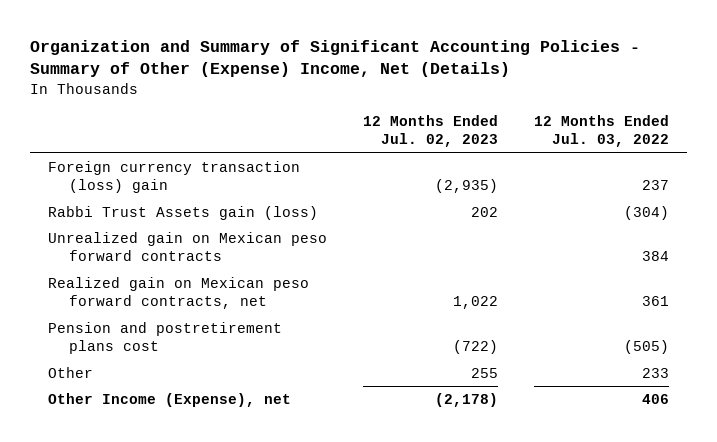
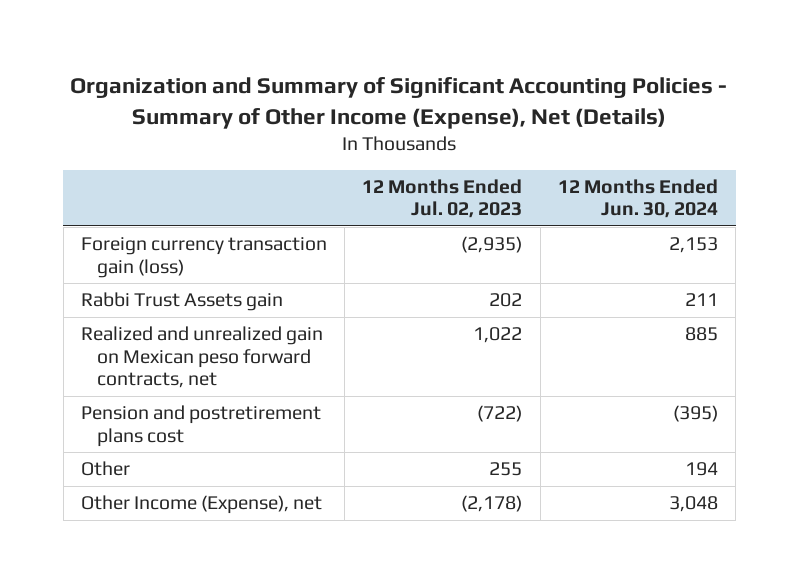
- Organization and Summary of Significant Accounting Policies - Summary of Other (Expense) Income, Net (Details)
+ Organization and Summary of Significant Accounting Policies - Summary of Other Income (Expense), Net (Details)
- | 12 Months Ended Jul. 02, 2023 | 12 Months Ended Jul. 03, 2022
+ | 12 Months Ended Jul. 02, 2023 | 12 Months Ended Jun. 30, 2024
- Foreign currency transaction (loss) gain | (2,935) | 237
- Rabbi Trust Assets gain (loss) | 202 | (304)
- Unrealized gain on Mexican peso forward contracts | | 384
- Realized gain on Mexican peso forward contracts, net | 1,022 | 361
+ Foreign currency transaction gain (loss) | (2,935) | 2,153
+ Rabbi Trust Assets gain | 202 | 211
+ Realized and unrealized gain on Mexican peso forward contracts, net | 1,022 | 885

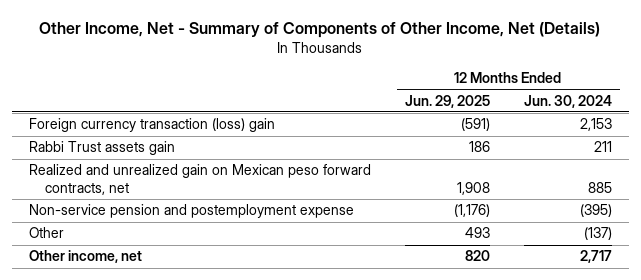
- Organization and Summary of Significant Accounting Policies - Summary of Other Income (Expense), Net (Details)
+ Other Income, Net - Summary of Components of Other Income, Net (Details)
- | 12 Months Ended Jul. 02, 2023 | 12 Months Ended Jun. 30, 2024
+ | 12 Months Ended Jun. 29, 2025 | 12 Months Ended Jun. 30, 2024
- Foreign currency transaction gain (loss) | (2,935) | 2,153
- Rabbi Trust Assets gain | 202 | 211
+ Foreign currency transaction (loss) gain | (591) | 2,153
+ Rabbi Trust assets gain | 186 | 211
- Pension and postretirement plans cost | (722) | (395)
- Other | 255 | 194
- Other Income (Expense), net | (2,178) | 3,048
+ Non-service pension and postemployment expense | (1,176) | (395)
+ Other | 493 | (137)
+ Other income, net | 820 | 2,717

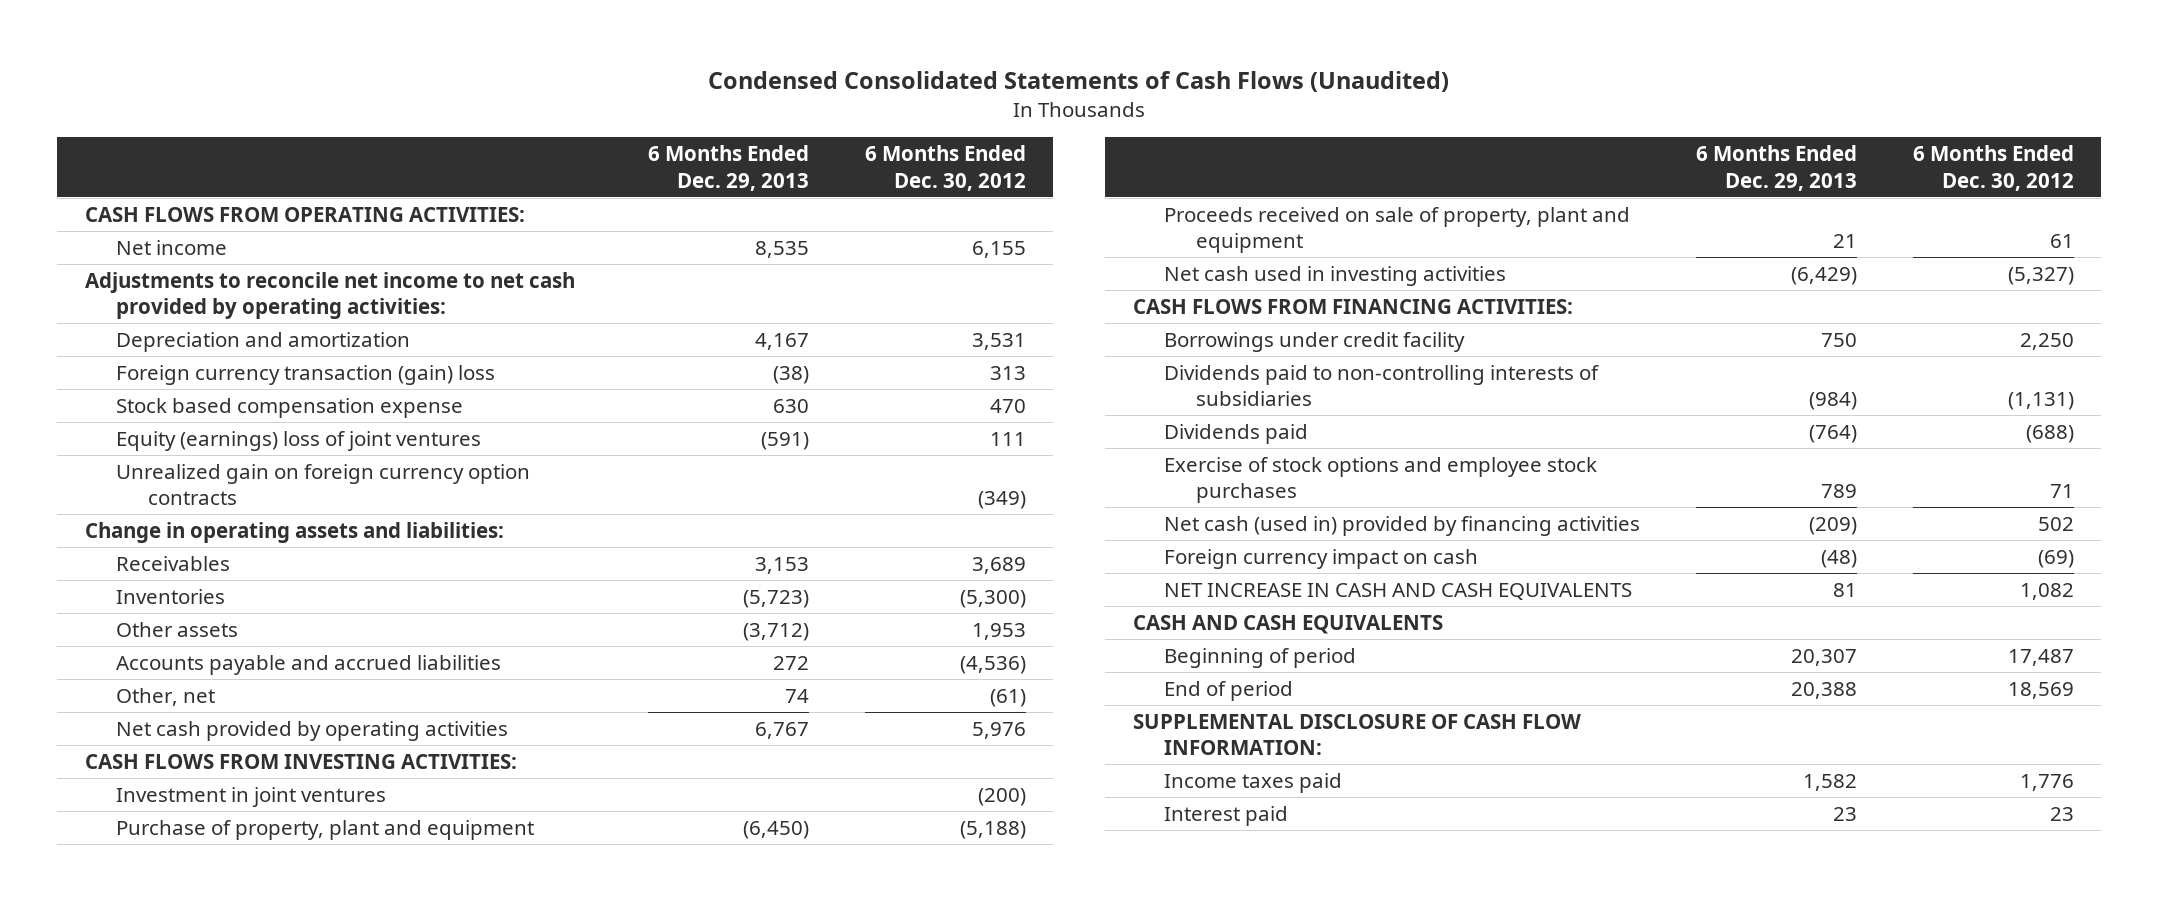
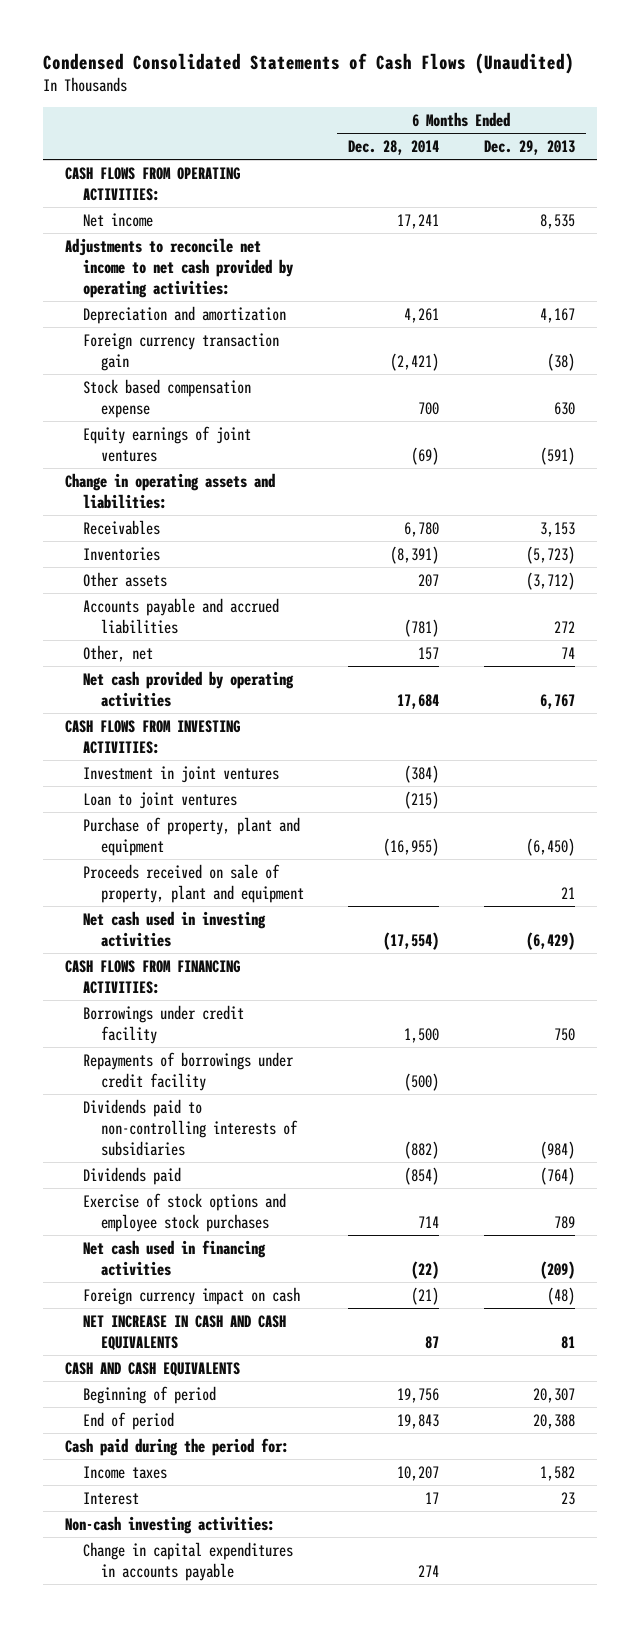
- | 6 Months Ended Dec. 29, 2013 | 6 Months Ended Dec. 30, 2012
+ | 6 Months Ended Dec. 28, 2014 | 6 Months Ended Dec. 29, 2013
- Foreign currency transaction (gain) loss | (38) | 313
+ Foreign currency transaction gain | (2,421) | (38)
- Equity (earnings) loss of joint ventures | (591) | 111
- Unrealized gain on foreign currency option contracts | | (349)
+ Equity earnings of joint ventures | (69) | (591)
+ Loan to joint ventures | (215) |
+ Repayments of borrowings under credit facility | (500) |
- Net cash (used in) provided by financing activities | (209) | 502
+ Net cash used in financing activities | (22) | (209)
- SUPPLEMENTAL DISCLOSURE OF CASH FLOW INFORMATION:
- Income taxes paid | 1,582 | 1,776
- Interest paid | 23 | 23
+ Cash paid during the period for:
+ Income taxes | 10,207 | 1,582
+ Interest | 17 | 23
+ Non-cash investing activities:
+ Change in capital expenditures in accounts payable | 274 |

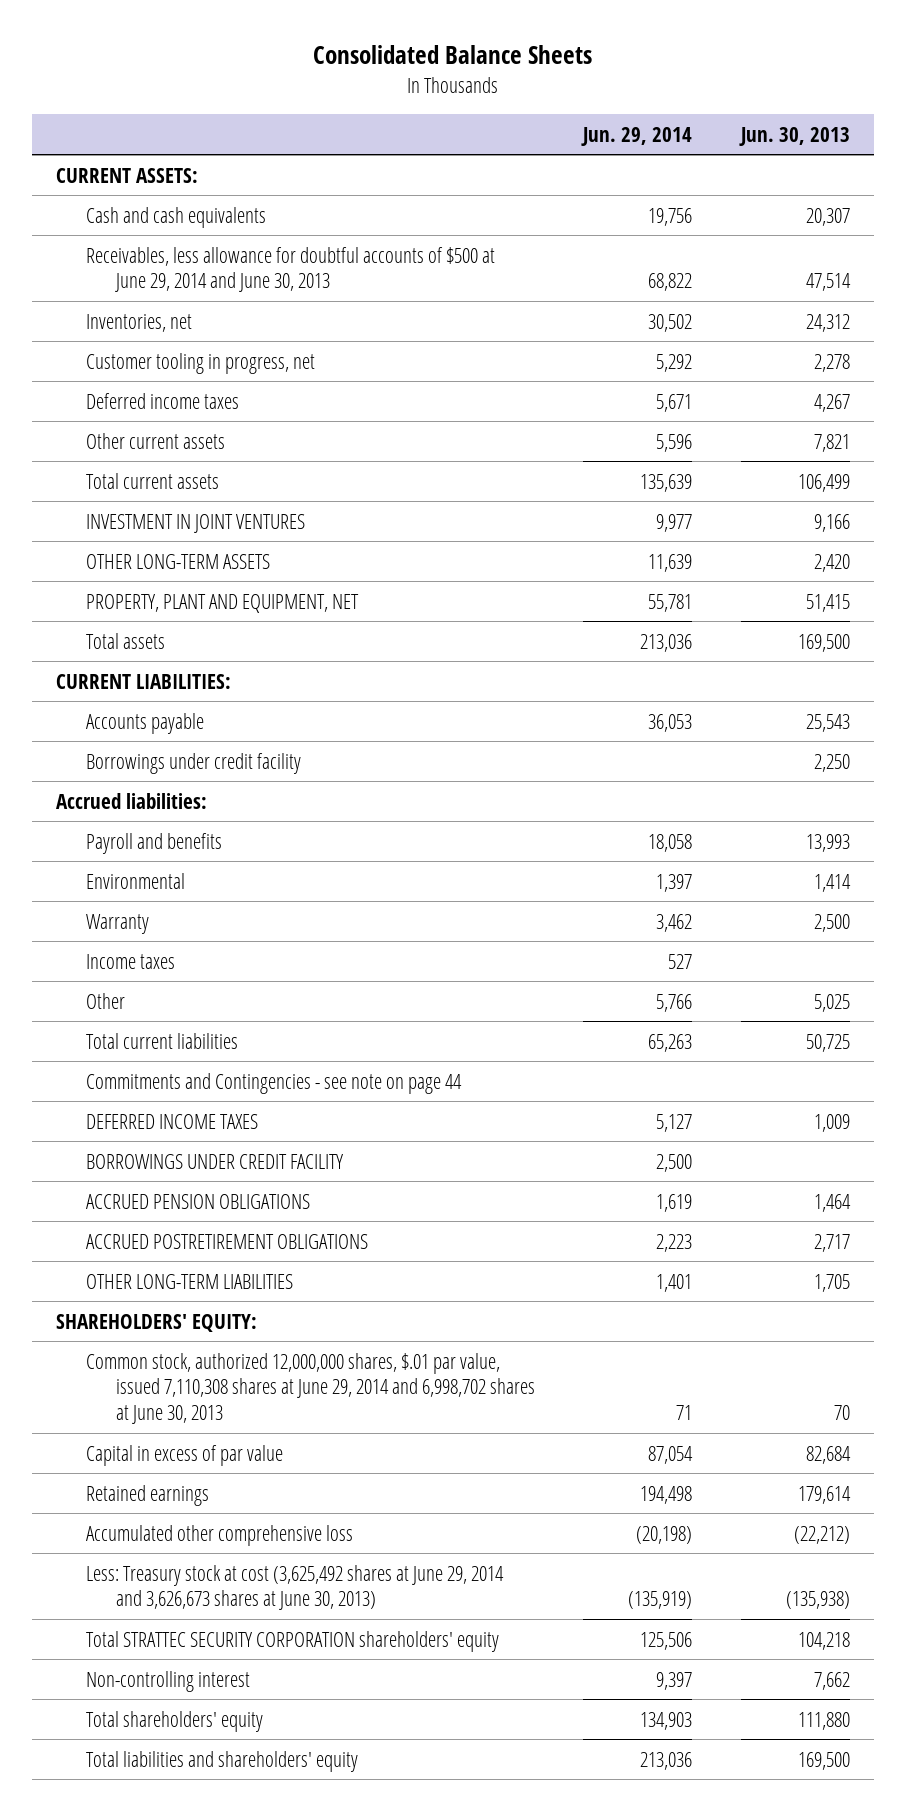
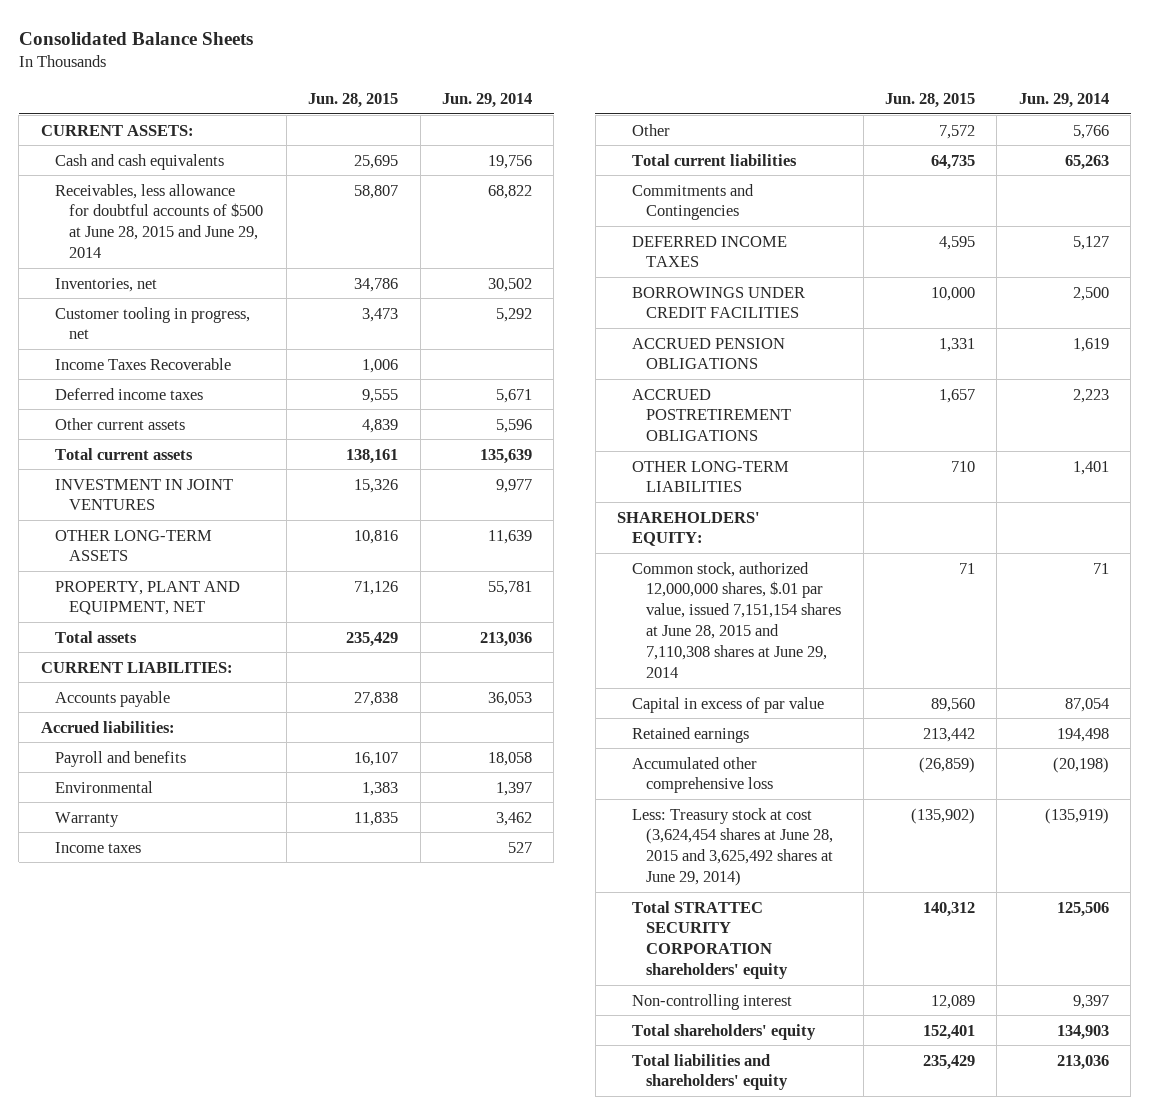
- | Jun. 29, 2014 | Jun. 30, 2013
+ | Jun. 28, 2015 | Jun. 29, 2014
- Receivables, less allowance for doubtful accounts of $500 at June 29, 2014 and June 30, 2013 | 68,822 | 47,514
+ Receivables, less allowance for doubtful accounts of $500 at June 28, 2015 and June 29, 2014 | 58,807 | 68,822
+ Income Taxes Recoverable | 1,006 |
- Borrowings under credit facility | | 2,250
- Commitments and Contingencies - see note on page 44
+ Commitments and Contingencies
- BORROWINGS UNDER CREDIT FACILITY | 2,500 |
+ BORROWINGS UNDER CREDIT FACILITIES | 10,000 | 2,500
- Common stock, authorized 12,000,000 shares, $.01 par value, issued 7,110,308 shares at June 29, 2014 and 6,998,702 shares at June 30, 2013 | 71 | 70
+ Common stock, authorized 12,000,000 shares, $.01 par value, issued 7,151,154 shares at June 28, 2015 and 7,110,308 shares at June 29, 2014 | 71 | 71
- Less: Treasury stock at cost (3,625,492 shares at June 29, 2014 and 3,626,673 shares at June 30, 2013) | (135,919) | (135,938)
+ Less: Treasury stock at cost (3,624,454 shares at June 28, 2015 and 3,625,492 shares at June 29, 2014) | (135,902) | (135,919)

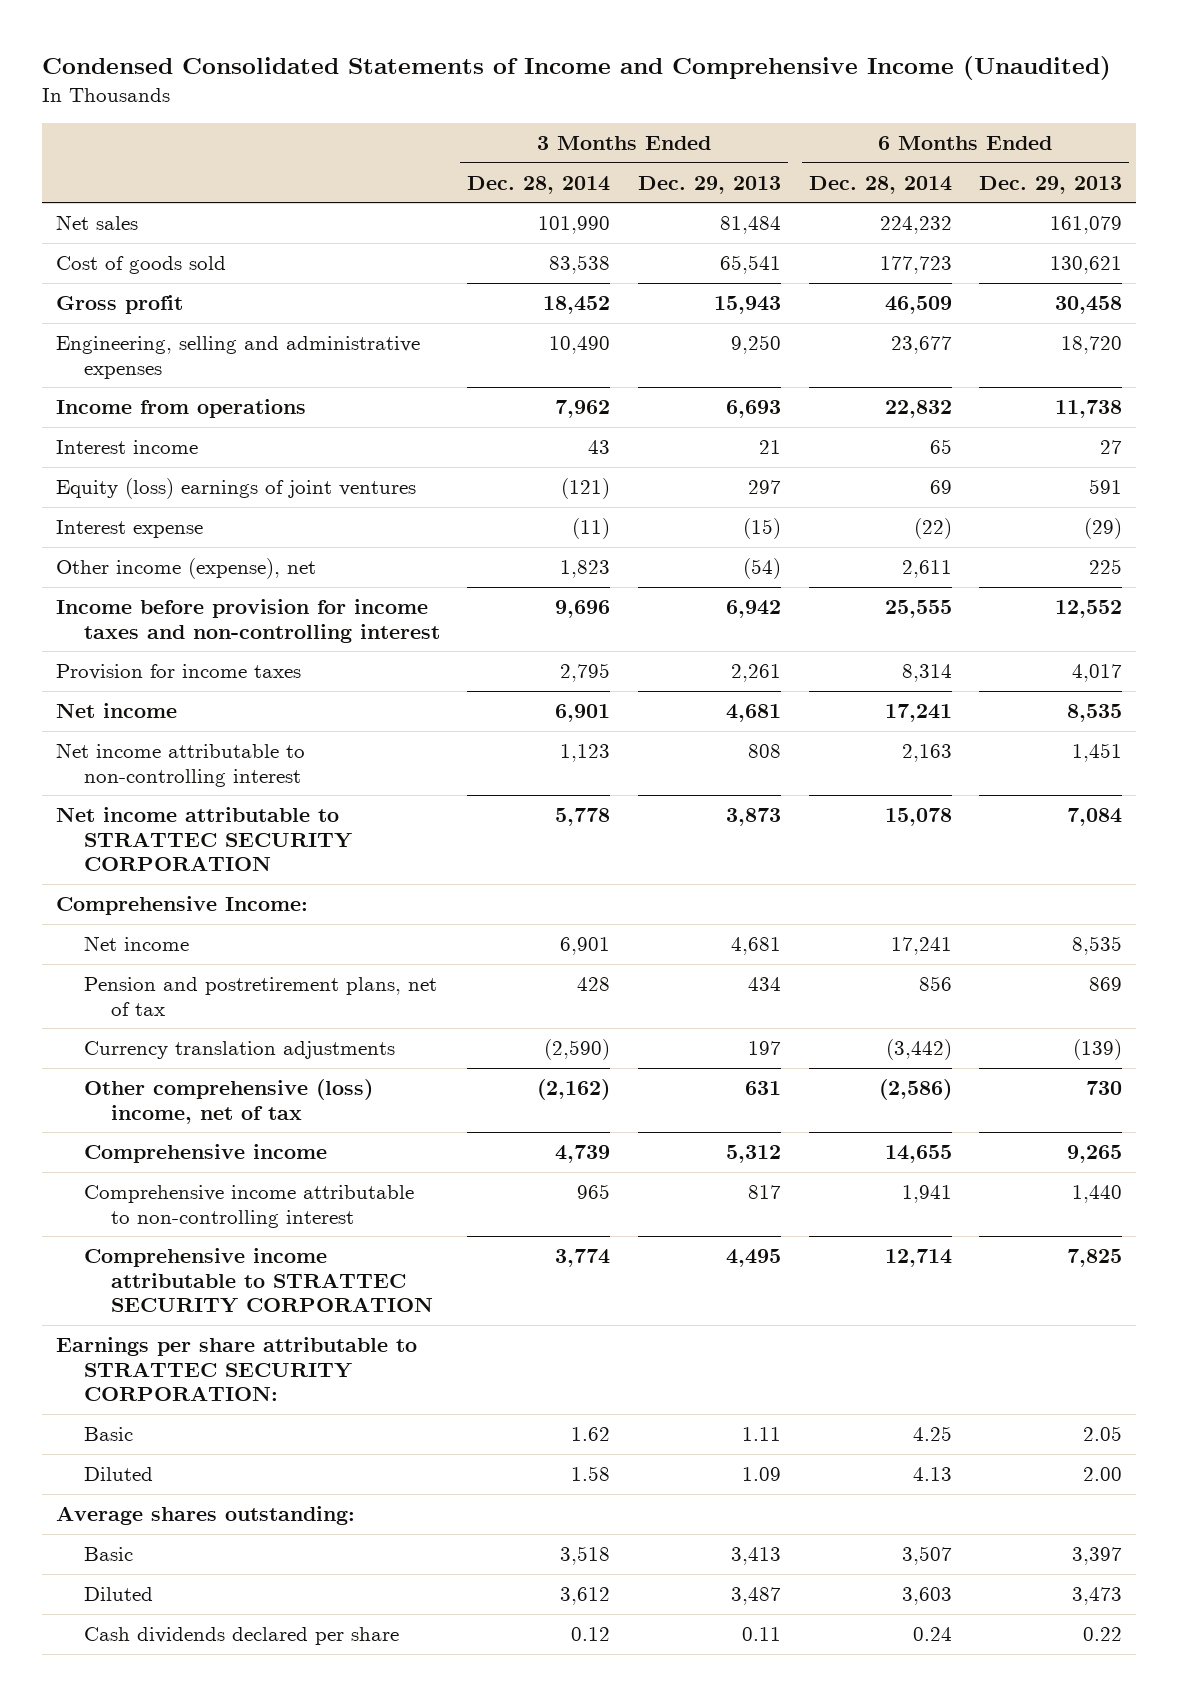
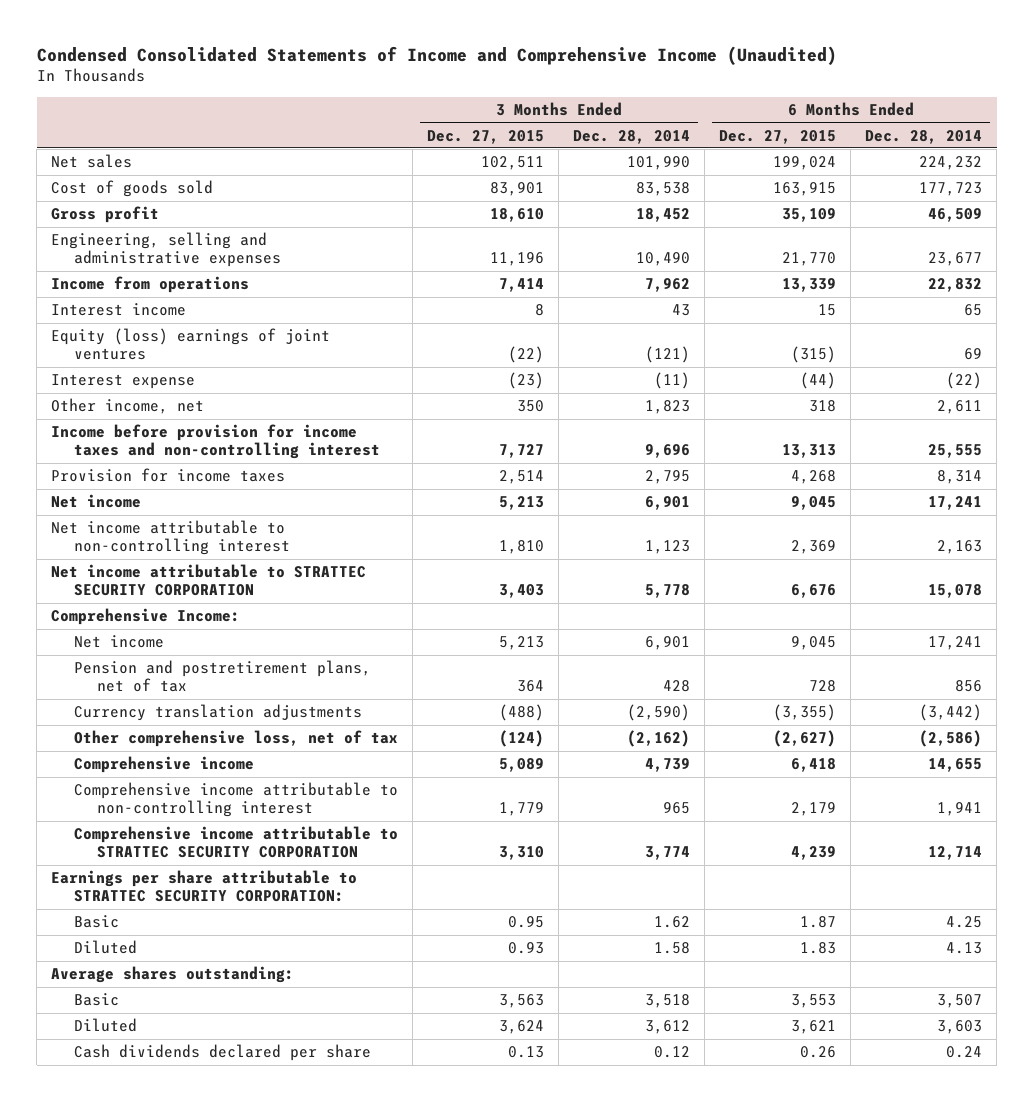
- | 3 Months Ended Dec. 28, 2014 | 3 Months Ended Dec. 29, 2013 | 6 Months Ended Dec. 28, 2014 | 6 Months Ended Dec. 29, 2013
+ | 3 Months Ended Dec. 27, 2015 | 3 Months Ended Dec. 28, 2014 | 6 Months Ended Dec. 27, 2015 | 6 Months Ended Dec. 28, 2014
- Other income (expense), net | 1,823 | (54) | 2,611 | 225
+ Other income, net | 350 | 1,823 | 318 | 2,611
- Other comprehensive (loss) income, net of tax | (2,162) | 631 | (2,586) | 730
+ Other comprehensive loss, net of tax | (124) | (2,162) | (2,627) | (2,586)

